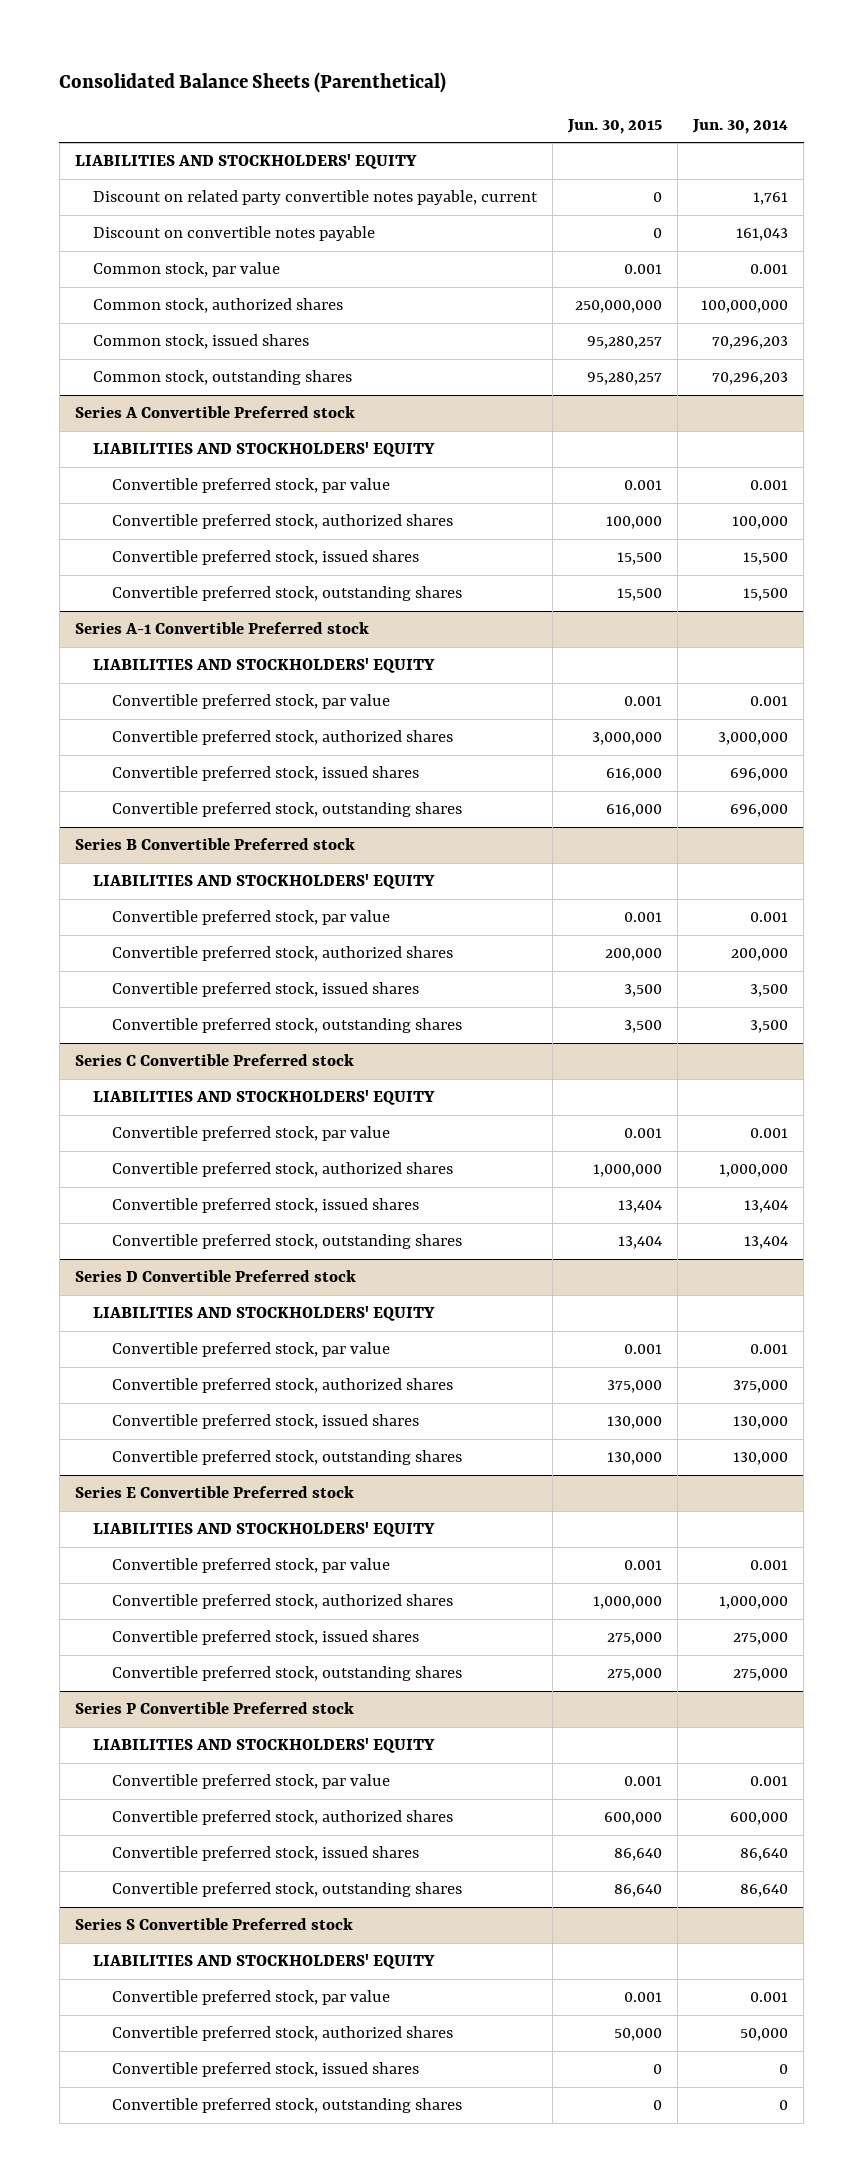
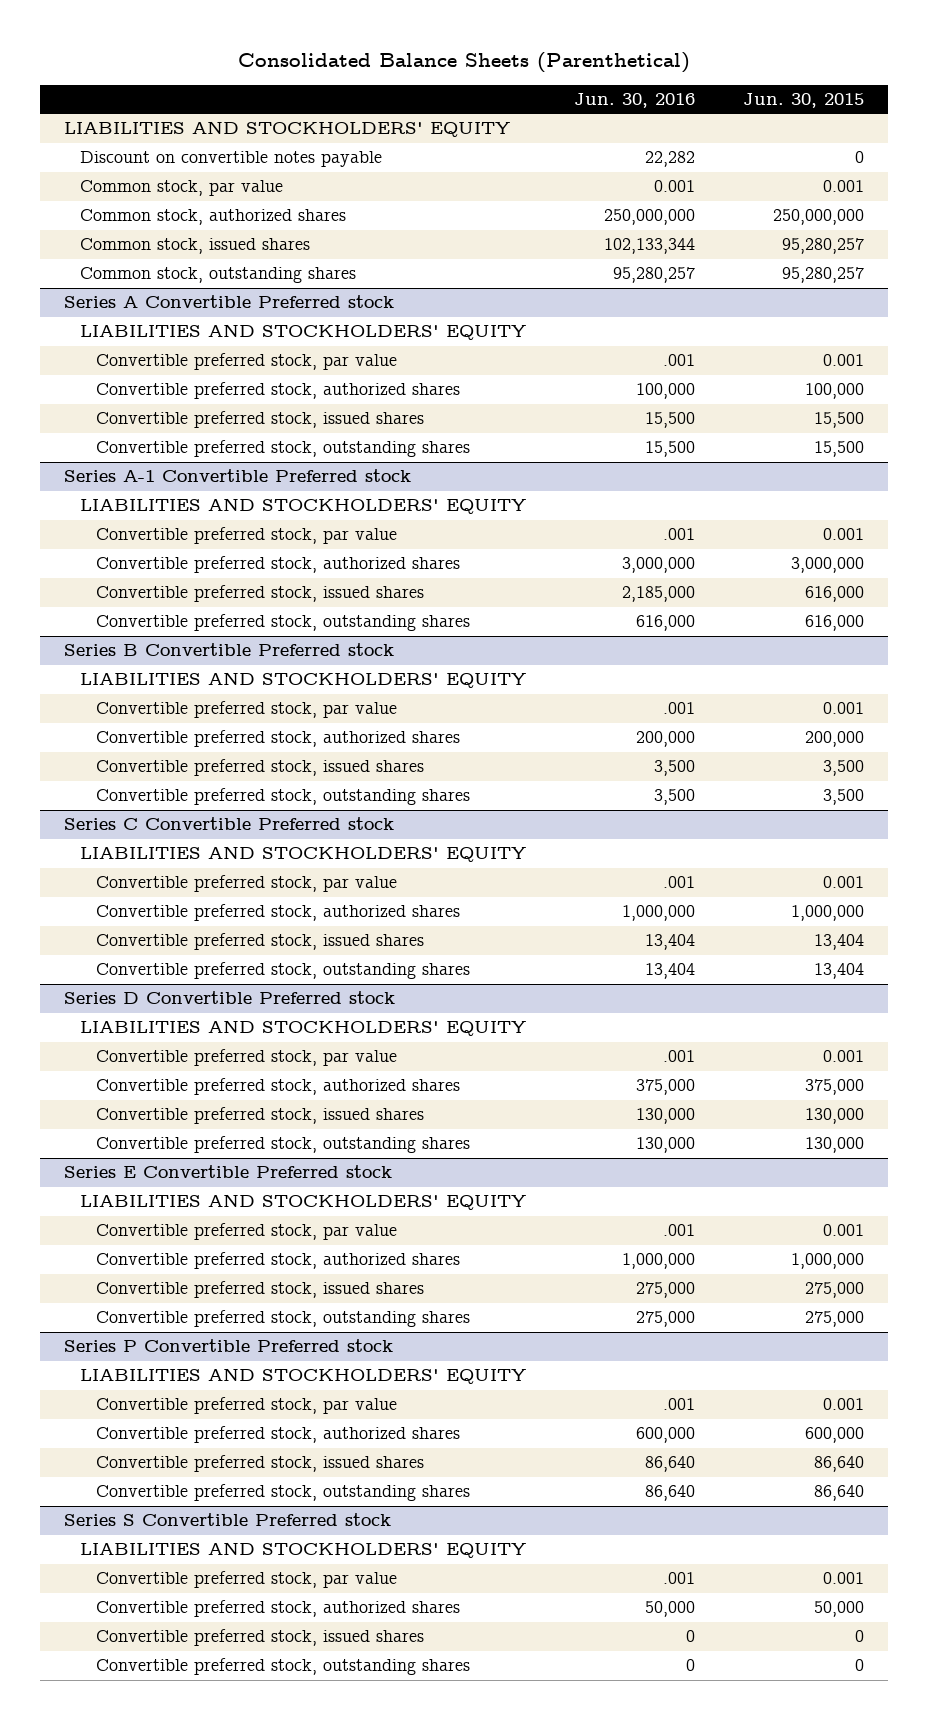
- | Jun. 30, 2015 | Jun. 30, 2014
+ | Jun. 30, 2016 | Jun. 30, 2015
- Discount on related party convertible notes payable, current | 0 | 1,761

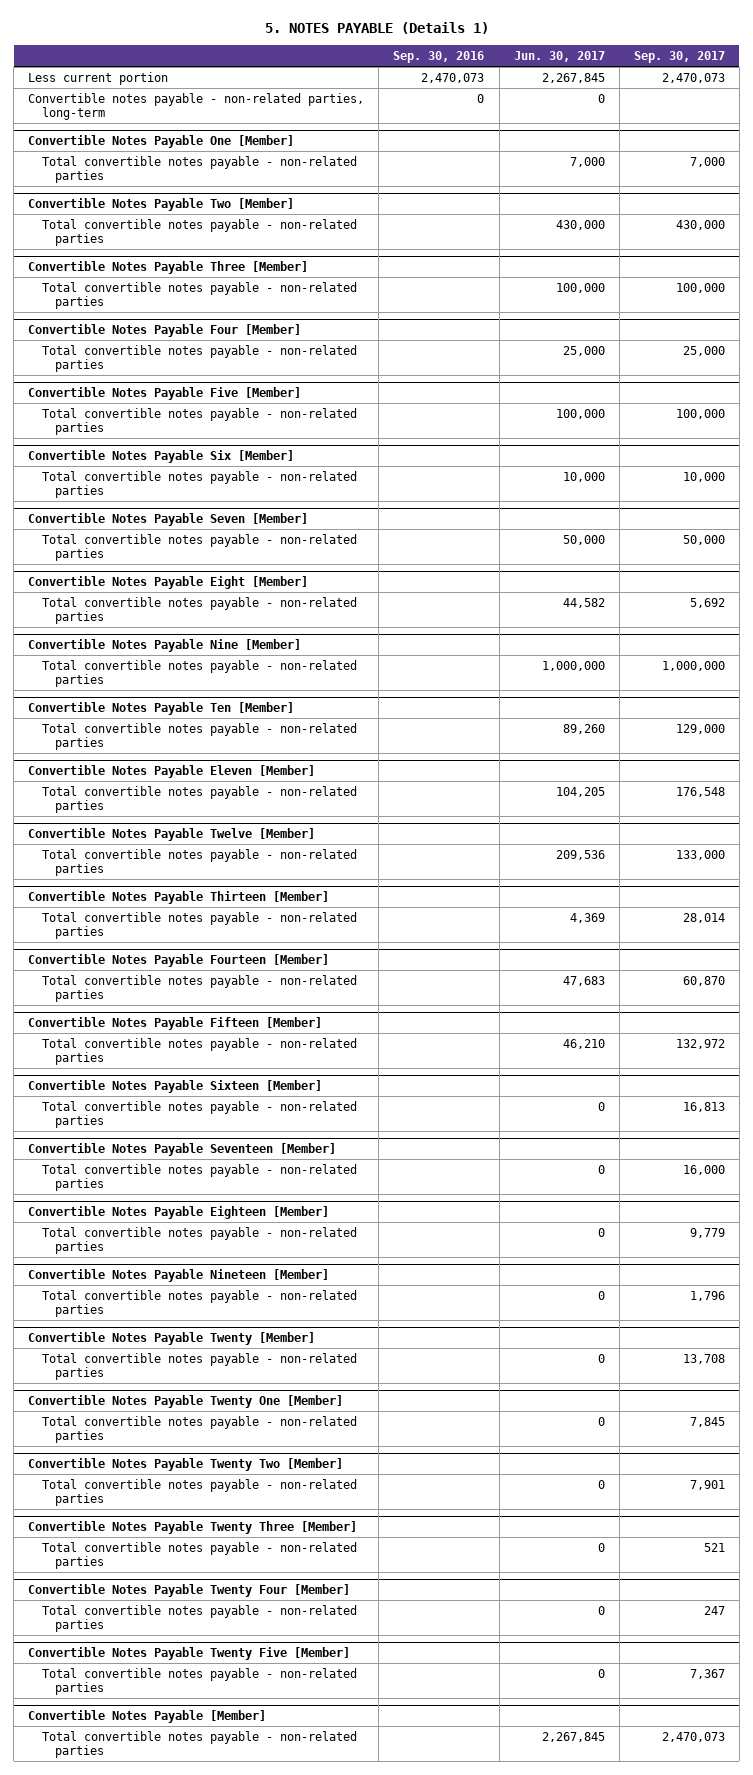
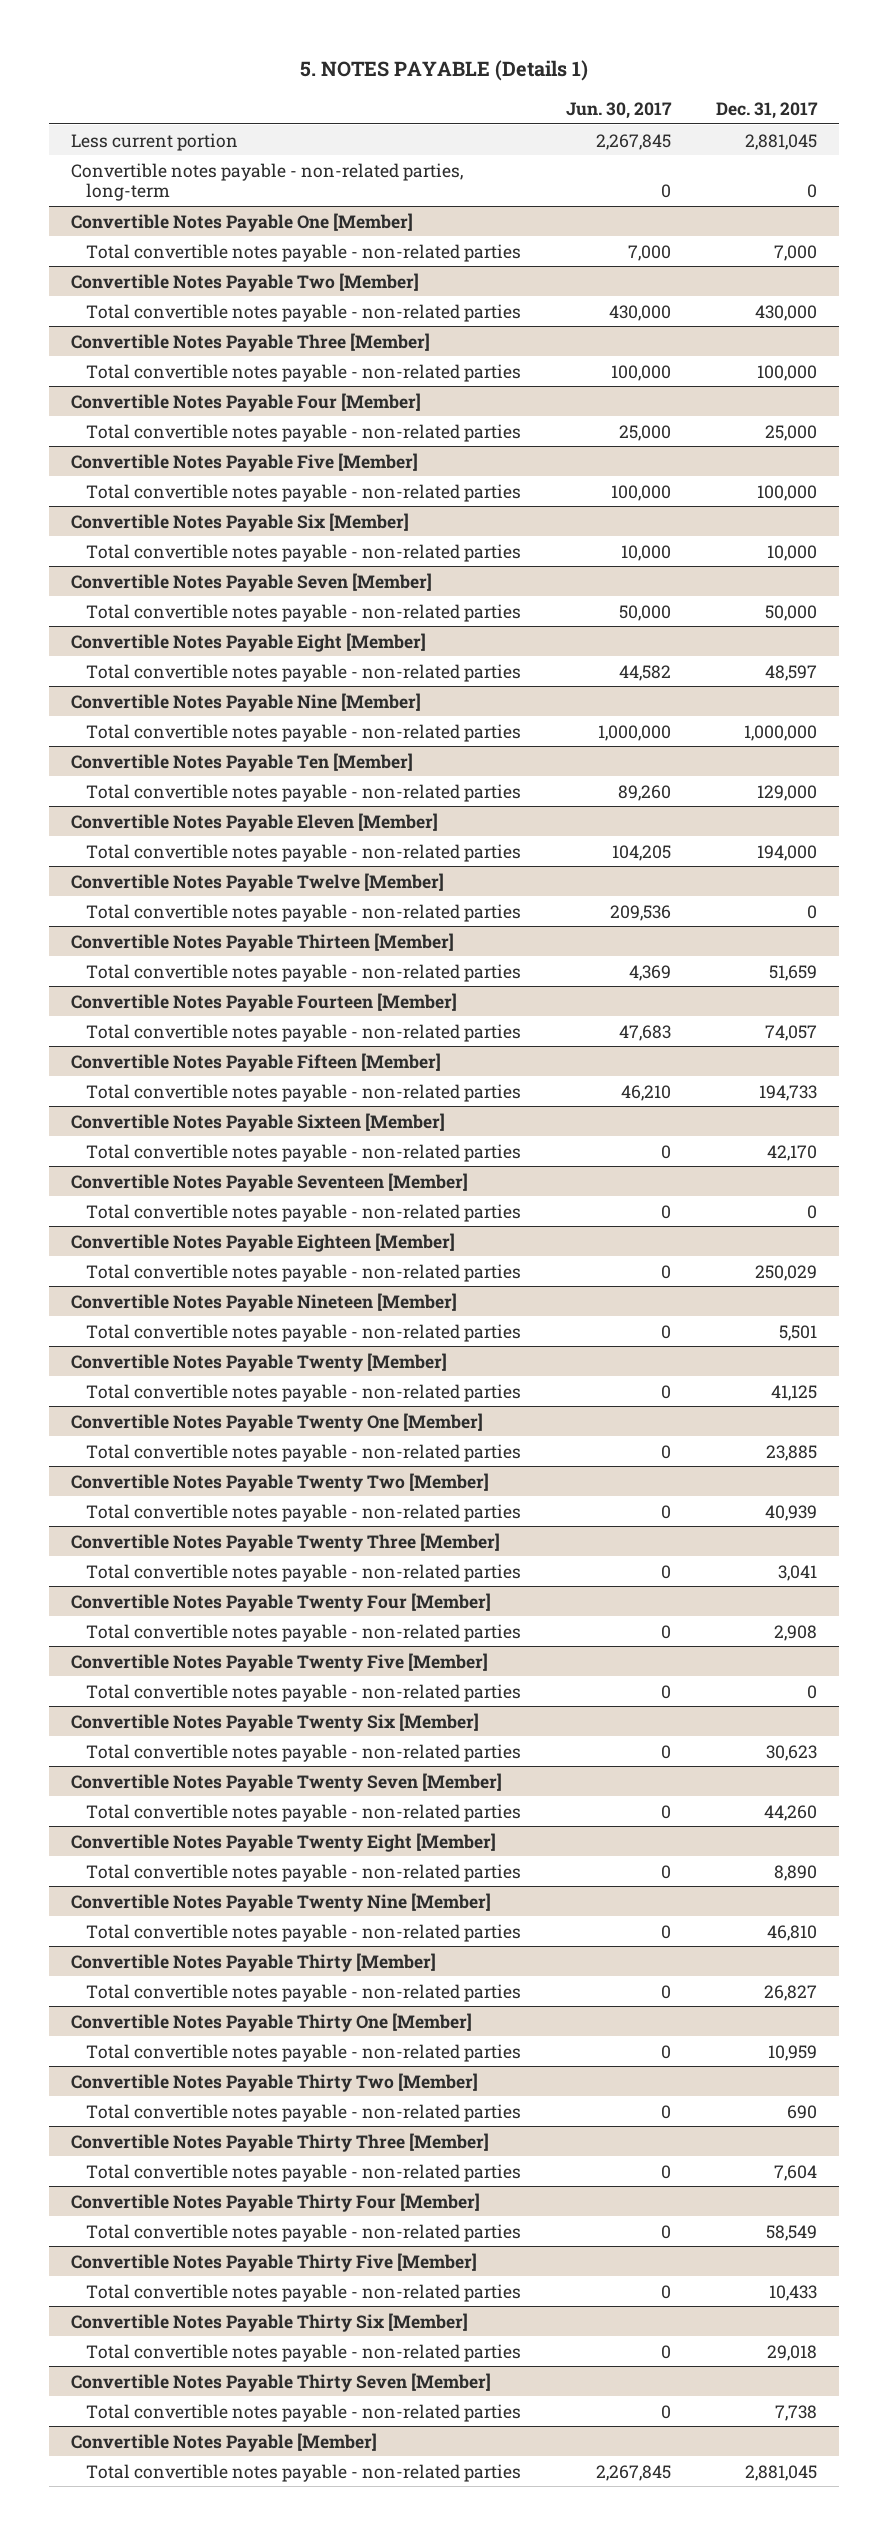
- | Sep. 30, 2016 | Jun. 30, 2017 | Sep. 30, 2017
+ | Jun. 30, 2017 | Dec. 31, 2017
+ Convertible Notes Payable Twenty Six [Member]
+ Total convertible notes payable - non-related parties | 0 | 30,623
+ Convertible Notes Payable Twenty Seven [Member]
+ Total convertible notes payable - non-related parties | 0 | 44,260
+ Convertible Notes Payable Twenty Eight [Member]
+ Total convertible notes payable - non-related parties | 0 | 8,890
+ Convertible Notes Payable Twenty Nine [Member]
+ Total convertible notes payable - non-related parties | 0 | 46,810
+ Convertible Notes Payable Thirty [Member]
+ Total convertible notes payable - non-related parties | 0 | 26,827
+ Convertible Notes Payable Thirty One [Member]
+ Total convertible notes payable - non-related parties | 0 | 10,959
+ Convertible Notes Payable Thirty Two [Member]
+ Total convertible notes payable - non-related parties | 0 | 690
+ Convertible Notes Payable Thirty Three [Member]
+ Total convertible notes payable - non-related parties | 0 | 7,604
+ Convertible Notes Payable Thirty Four [Member]
+ Total convertible notes payable - non-related parties | 0 | 58,549
+ Convertible Notes Payable Thirty Five [Member]
+ Total convertible notes payable - non-related parties | 0 | 10,433
+ Convertible Notes Payable Thirty Six [Member]
+ Total convertible notes payable - non-related parties | 0 | 29,018
+ Convertible Notes Payable Thirty Seven [Member]
+ Total convertible notes payable - non-related parties | 0 | 7,738

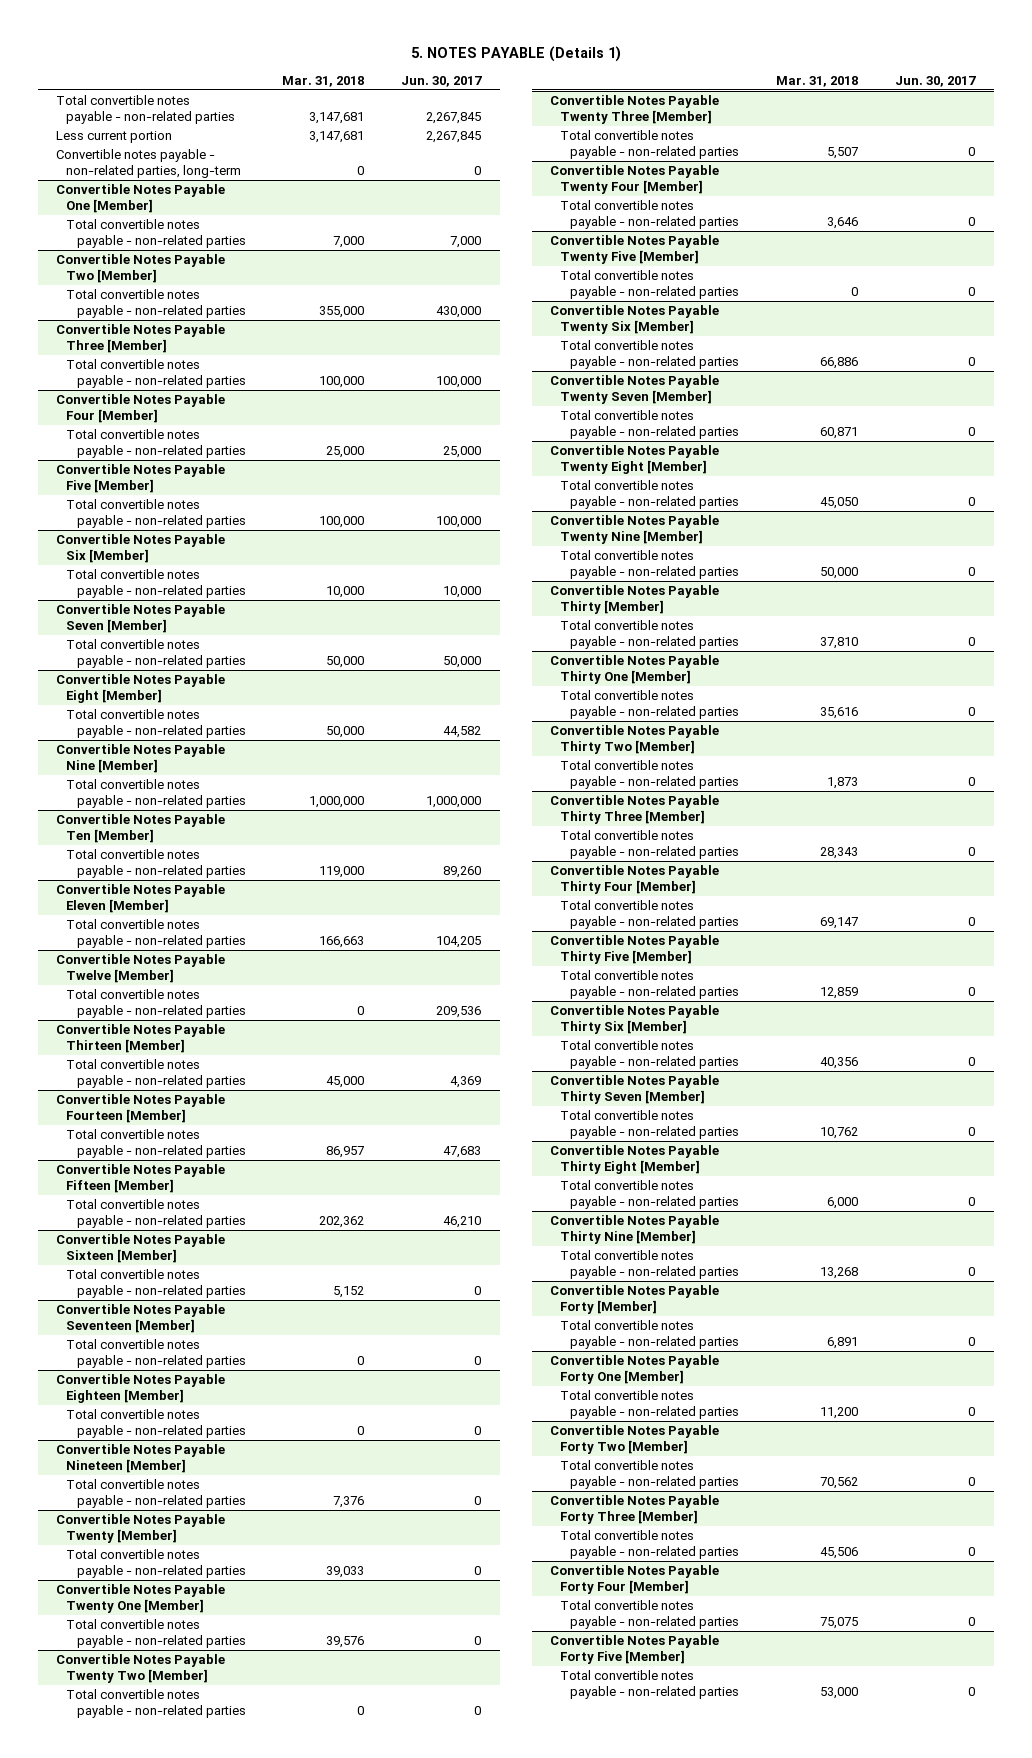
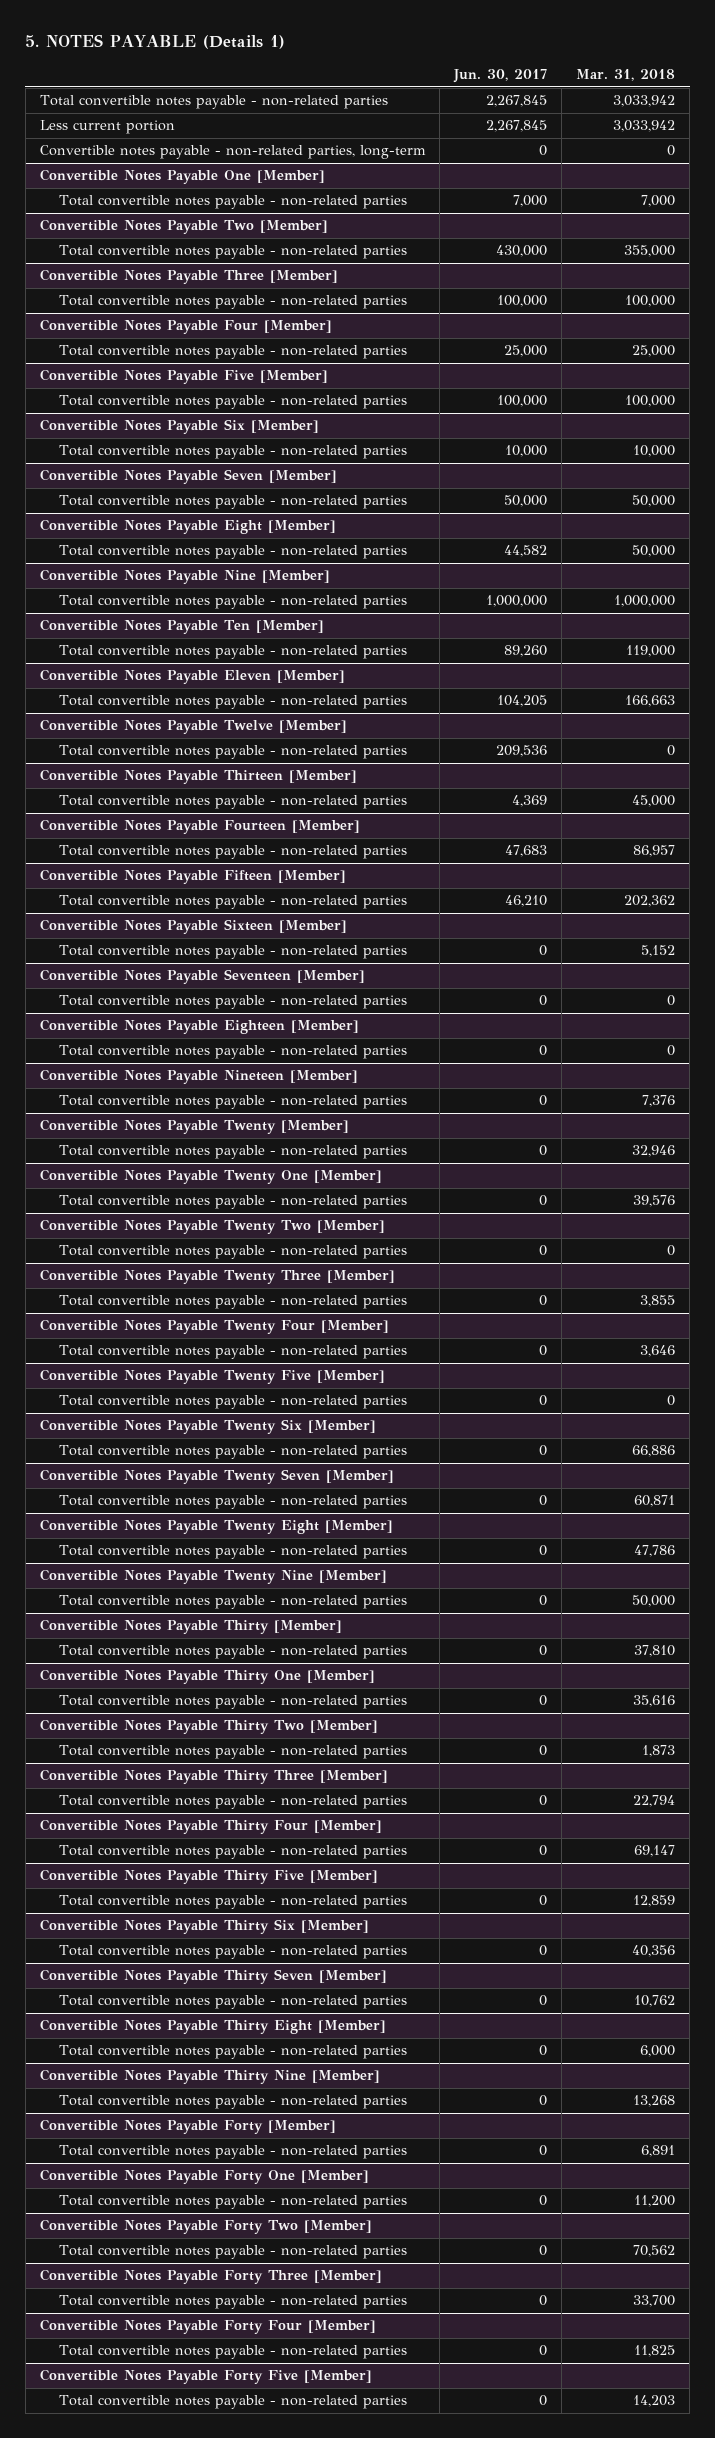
- | Mar. 31, 2018 | Jun. 30, 2017
+ | Jun. 30, 2017 | Mar. 31, 2018
- Total convertible notes payable - non-related parties | 3,147,681 | 2,267,845
- Less current portion | 3,147,681 | 2,267,845
+ Total convertible notes payable - non-related parties | 2,267,845 | 3,033,942
+ Less current portion | 2,267,845 | 3,033,942
@ Convertible Notes Payable Twenty [Member]
- Total convertible notes payable - non-related parties | 39,033 | 0
+ Total convertible notes payable - non-related parties | 0 | 32,946
@ Convertible Notes Payable Twenty Three [Member]
- Total convertible notes payable - non-related parties | 5,507 | 0
+ Total convertible notes payable - non-related parties | 0 | 3,855
@ Convertible Notes Payable Twenty Eight [Member]
- Total convertible notes payable - non-related parties | 45,050 | 0
+ Total convertible notes payable - non-related parties | 0 | 47,786
@ Convertible Notes Payable Thirty Three [Member]
- Total convertible notes payable - non-related parties | 28,343 | 0
+ Total convertible notes payable - non-related parties | 0 | 22,794
@ Convertible Notes Payable Forty Three [Member]
- Total convertible notes payable - non-related parties | 45,506 | 0
+ Total convertible notes payable - non-related parties | 0 | 33,700
@ Convertible Notes Payable Forty Four [Member]
- Total convertible notes payable - non-related parties | 75,075 | 0
+ Total convertible notes payable - non-related parties | 0 | 11,825
@ Convertible Notes Payable Forty Five [Member]
- Total convertible notes payable - non-related parties | 53,000 | 0
+ Total convertible notes payable - non-related parties | 0 | 14,203

